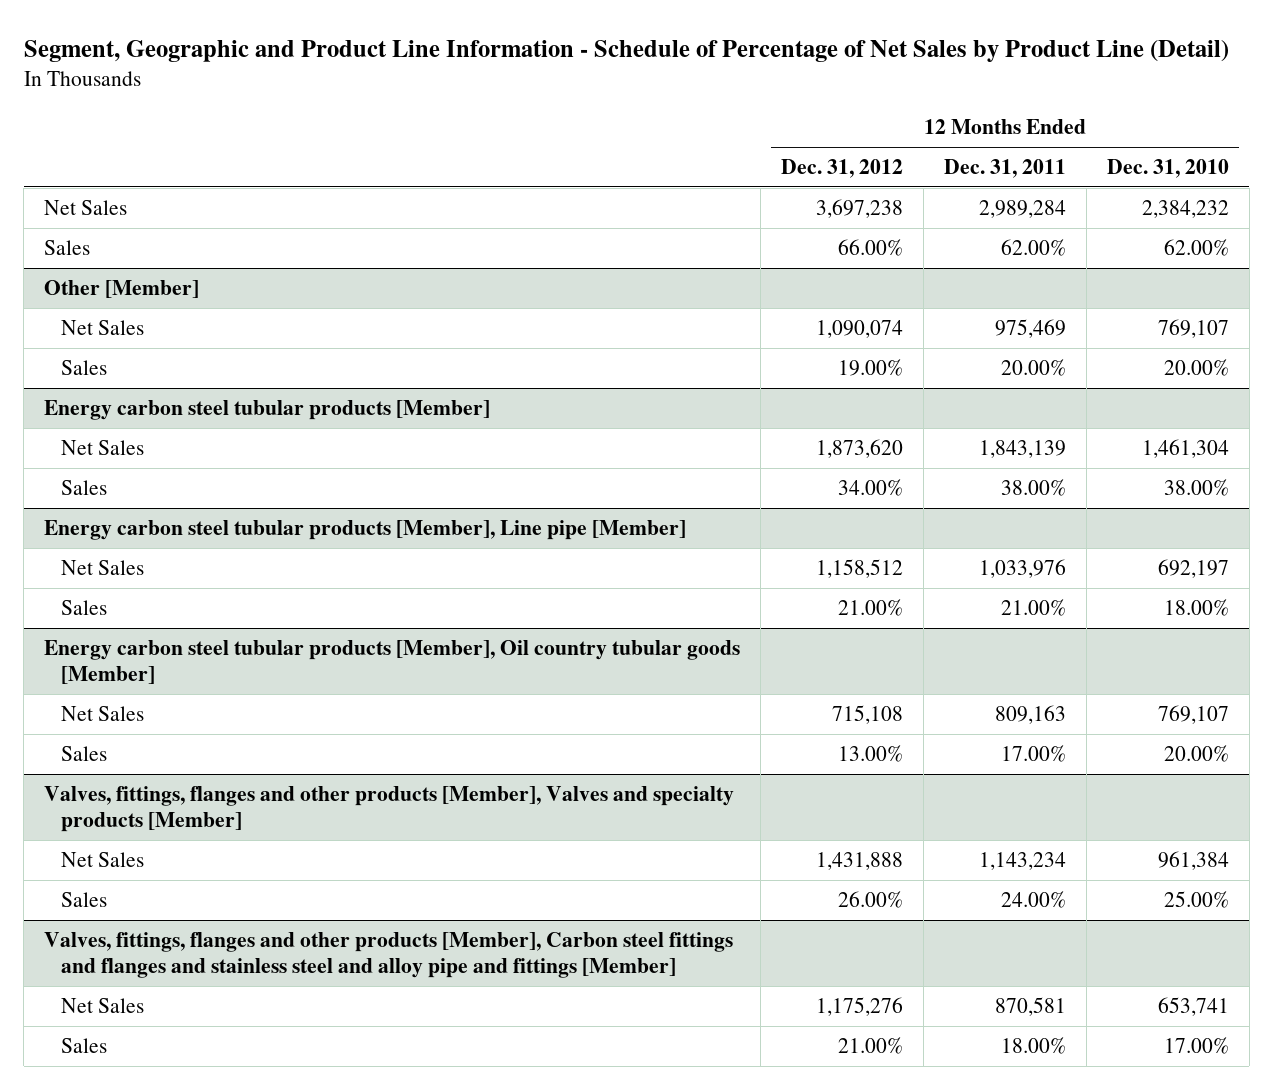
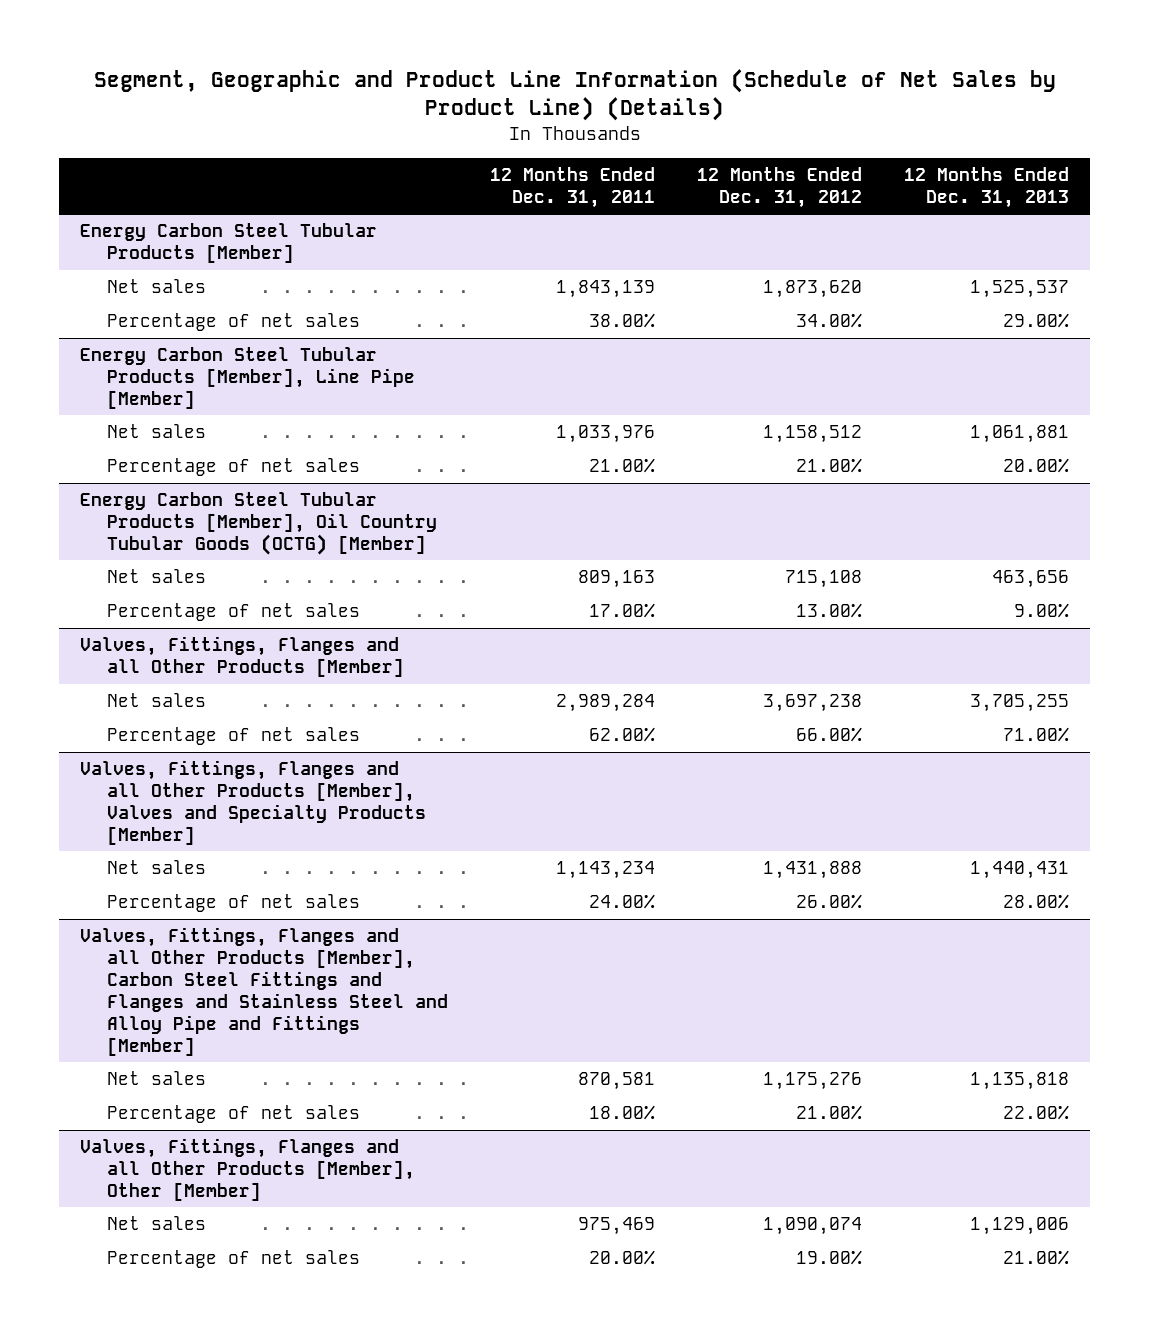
- Segment, Geographic and Product Line Information - Schedule of Percentage of Net Sales by Product Line (Detail)
+ Segment, Geographic and Product Line Information (Schedule of Net Sales by Product Line) (Details)
- | 12 Months Ended Dec. 31, 2012 | 12 Months Ended Dec. 31, 2011 | 12 Months Ended Dec. 31, 2010
+ | 12 Months Ended Dec. 31, 2011 | 12 Months Ended Dec. 31, 2012 | 12 Months Ended Dec. 31, 2013
- Net Sales | 3,697,238 | 2,989,284 | 2,384,232
- Sales | 66.00% | 62.00% | 62.00%
- Other [Member]
- Net Sales | 1,090,074 | 975,469 | 769,107
- Sales | 19.00% | 20.00% | 20.00%
- Energy carbon steel tubular products [Member]
- Net Sales | 1,873,620 | 1,843,139 | 1,461,304
- Sales | 34.00% | 38.00% | 38.00%
- Energy carbon steel tubular products [Member], Line pipe [Member]
- Net Sales | 1,158,512 | 1,033,976 | 692,197
- Sales | 21.00% | 21.00% | 18.00%
- Energy carbon steel tubular products [Member], Oil country tubular goods [Member]
- Net Sales | 715,108 | 809,163 | 769,107
- Sales | 13.00% | 17.00% | 20.00%
- Valves, fittings, flanges and other products [Member], Valves and specialty products [Member]
- Net Sales | 1,431,888 | 1,143,234 | 961,384
- Sales | 26.00% | 24.00% | 25.00%
- Valves, fittings, flanges and other products [Member], Carbon steel fittings and flanges and stainless steel and alloy pipe and fittings [Member]
- Net Sales | 1,175,276 | 870,581 | 653,741
- Sales | 21.00% | 18.00% | 17.00%
+ Energy Carbon Steel Tubular Products [Member]
+ Net sales | 1,843,139 | 1,873,620 | 1,525,537
+ Percentage of net sales | 38.00% | 34.00% | 29.00%
+ Energy Carbon Steel Tubular Products [Member], Line Pipe [Member]
+ Net sales | 1,033,976 | 1,158,512 | 1,061,881
+ Percentage of net sales | 21.00% | 21.00% | 20.00%
+ Energy Carbon Steel Tubular Products [Member], Oil Country Tubular Goods (OCTG) [Member]
+ Net sales | 809,163 | 715,108 | 463,656
+ Percentage of net sales | 17.00% | 13.00% | 9.00%
+ Valves, Fittings, Flanges and all Other Products [Member]
+ Net sales | 2,989,284 | 3,697,238 | 3,705,255
+ Percentage of net sales | 62.00% | 66.00% | 71.00%
+ Valves, Fittings, Flanges and all Other Products [Member], Valves and Specialty Products [Member]
+ Net sales | 1,143,234 | 1,431,888 | 1,440,431
+ Percentage of net sales | 24.00% | 26.00% | 28.00%
+ Valves, Fittings, Flanges and all Other Products [Member], Carbon Steel Fittings and Flanges and Stainless Steel and Alloy Pipe and Fittings [Member]
+ Net sales | 870,581 | 1,175,276 | 1,135,818
+ Percentage of net sales | 18.00% | 21.00% | 22.00%
+ Valves, Fittings, Flanges and all Other Products [Member], Other [Member]
+ Net sales | 975,469 | 1,090,074 | 1,129,006
+ Percentage of net sales | 20.00% | 19.00% | 21.00%

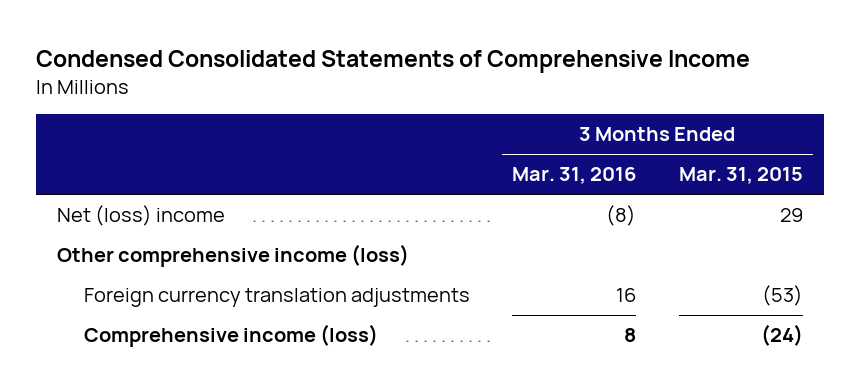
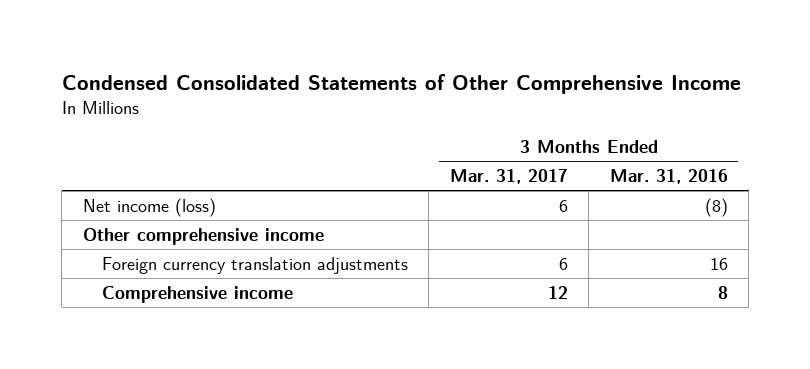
- Condensed Consolidated Statements of Comprehensive Income
+ Condensed Consolidated Statements of Other Comprehensive Income
- | 3 Months Ended Mar. 31, 2016 | 3 Months Ended Mar. 31, 2015
+ | 3 Months Ended Mar. 31, 2017 | 3 Months Ended Mar. 31, 2016
- Net (loss) income | (8) | 29
- Other comprehensive income (loss)
+ Net income (loss) | 6 | (8)
+ Other comprehensive income
- Comprehensive income (loss) | 8 | (24)
+ Comprehensive income | 12 | 8

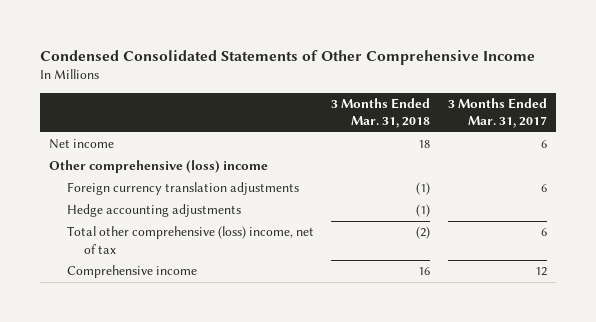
- | 3 Months Ended Mar. 31, 2017 | 3 Months Ended Mar. 31, 2016
+ | 3 Months Ended Mar. 31, 2018 | 3 Months Ended Mar. 31, 2017
- Net income (loss) | 6 | (8)
- Other comprehensive income
+ Net income | 18 | 6
+ Other comprehensive (loss) income
+ Hedge accounting adjustments | (1) |
+ Total other comprehensive (loss) income, net of tax | (2) | 6

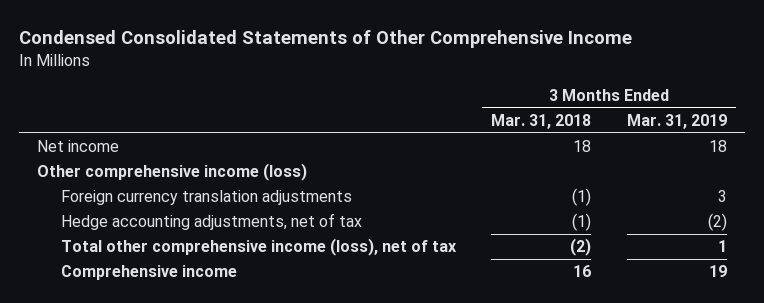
- | 3 Months Ended Mar. 31, 2018 | 3 Months Ended Mar. 31, 2017
+ | 3 Months Ended Mar. 31, 2018 | 3 Months Ended Mar. 31, 2019
- Other comprehensive (loss) income
+ Other comprehensive income (loss)
- Hedge accounting adjustments | (1) |
- Total other comprehensive (loss) income, net of tax | (2) | 6
+ Hedge accounting adjustments, net of tax | (1) | (2)
+ Total other comprehensive income (loss), net of tax | (2) | 1

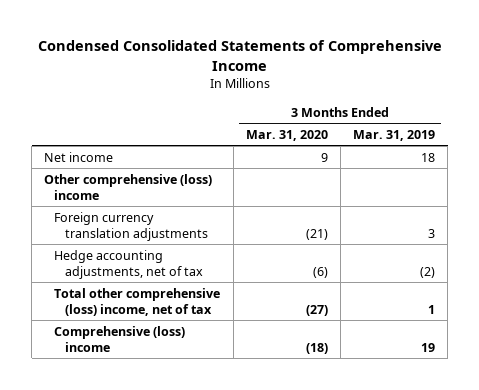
- Condensed Consolidated Statements of Other Comprehensive Income
+ Condensed Consolidated Statements of Comprehensive Income
- | 3 Months Ended Mar. 31, 2018 | 3 Months Ended Mar. 31, 2019
+ | 3 Months Ended Mar. 31, 2020 | 3 Months Ended Mar. 31, 2019
- Other comprehensive income (loss)
+ Other comprehensive (loss) income
- Total other comprehensive income (loss), net of tax | (2) | 1
- Comprehensive income | 16 | 19
+ Total other comprehensive (loss) income, net of tax | (27) | 1
+ Comprehensive (loss) income | (18) | 19

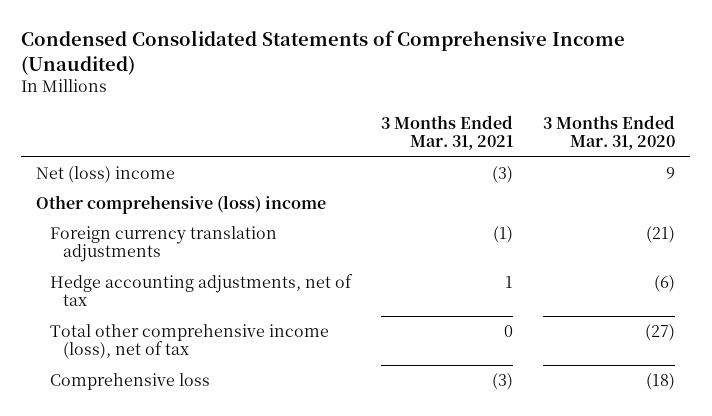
- Condensed Consolidated Statements of Comprehensive Income
+ Condensed Consolidated Statements of Comprehensive Income (Unaudited)
- | 3 Months Ended Mar. 31, 2020 | 3 Months Ended Mar. 31, 2019
+ | 3 Months Ended Mar. 31, 2021 | 3 Months Ended Mar. 31, 2020
- Net income | 9 | 18
+ Net (loss) income | (3) | 9
- Total other comprehensive (loss) income, net of tax | (27) | 1
- Comprehensive (loss) income | (18) | 19
+ Total other comprehensive income (loss), net of tax | 0 | (27)
+ Comprehensive loss | (3) | (18)

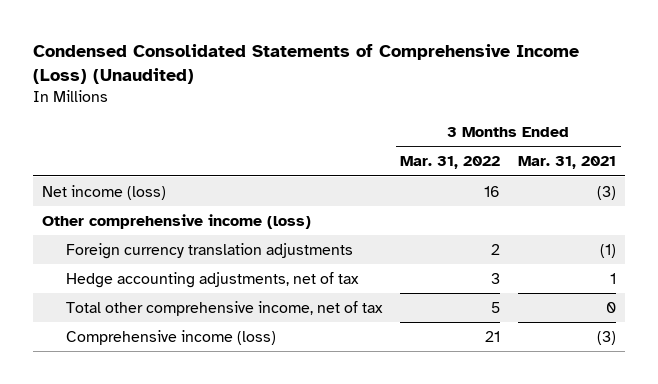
- Condensed Consolidated Statements of Comprehensive Income (Unaudited)
+ Condensed Consolidated Statements of Comprehensive Income (Loss) (Unaudited)
- | 3 Months Ended Mar. 31, 2021 | 3 Months Ended Mar. 31, 2020
+ | 3 Months Ended Mar. 31, 2022 | 3 Months Ended Mar. 31, 2021
- Net (loss) income | (3) | 9
- Other comprehensive (loss) income
+ Net income (loss) | 16 | (3)
+ Other comprehensive income (loss)
- Total other comprehensive income (loss), net of tax | 0 | (27)
- Comprehensive loss | (3) | (18)
+ Total other comprehensive income, net of tax | 5 | 0
+ Comprehensive income (loss) | 21 | (3)

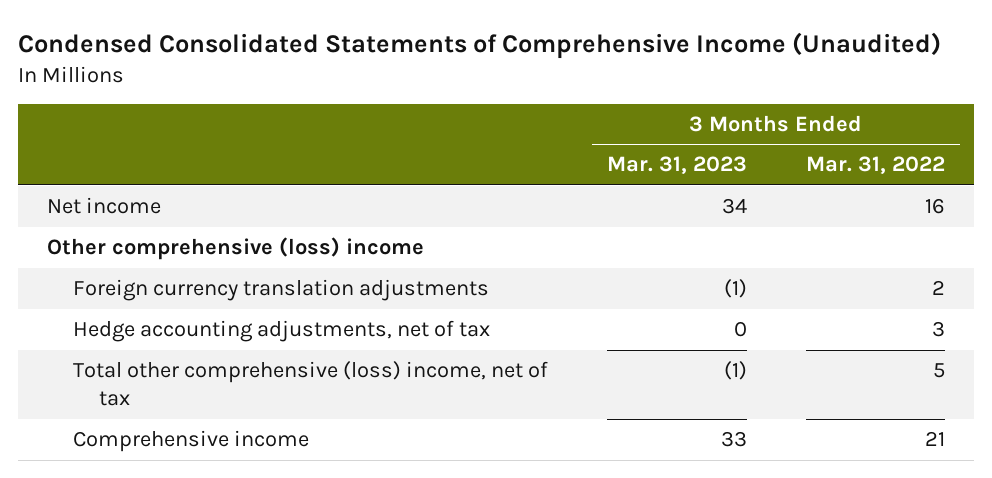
- Condensed Consolidated Statements of Comprehensive Income (Loss) (Unaudited)
+ Condensed Consolidated Statements of Comprehensive Income (Unaudited)
- | 3 Months Ended Mar. 31, 2022 | 3 Months Ended Mar. 31, 2021
+ | 3 Months Ended Mar. 31, 2023 | 3 Months Ended Mar. 31, 2022
- Net income (loss) | 16 | (3)
- Other comprehensive income (loss)
+ Net income | 34 | 16
+ Other comprehensive (loss) income
- Total other comprehensive income, net of tax | 5 | 0
- Comprehensive income (loss) | 21 | (3)
+ Total other comprehensive (loss) income, net of tax | (1) | 5
+ Comprehensive income | 33 | 21

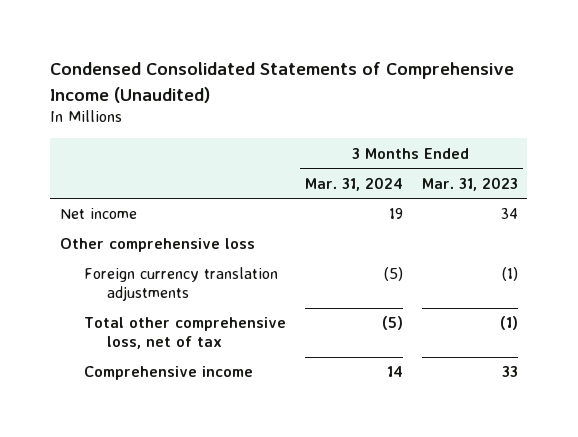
- | 3 Months Ended Mar. 31, 2023 | 3 Months Ended Mar. 31, 2022
+ | 3 Months Ended Mar. 31, 2024 | 3 Months Ended Mar. 31, 2023
- Other comprehensive (loss) income
+ Other comprehensive loss
- Hedge accounting adjustments, net of tax | 0 | 3
- Total other comprehensive (loss) income, net of tax | (1) | 5
+ Total other comprehensive loss, net of tax | (5) | (1)

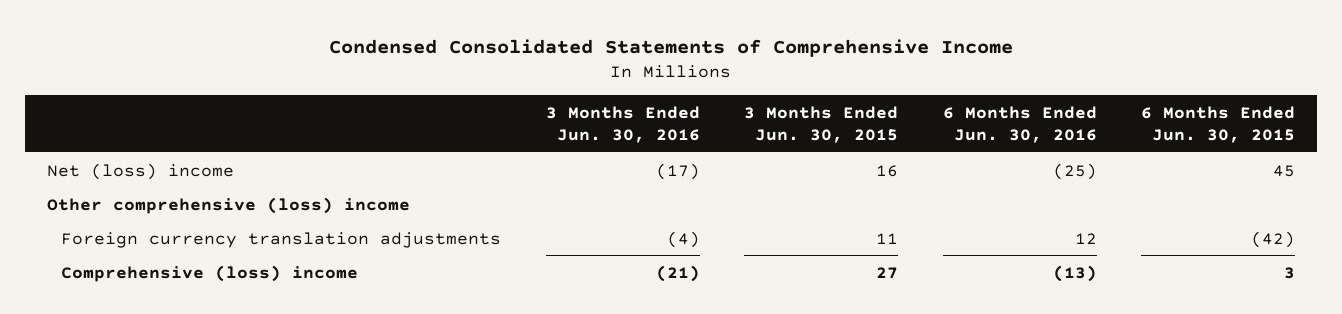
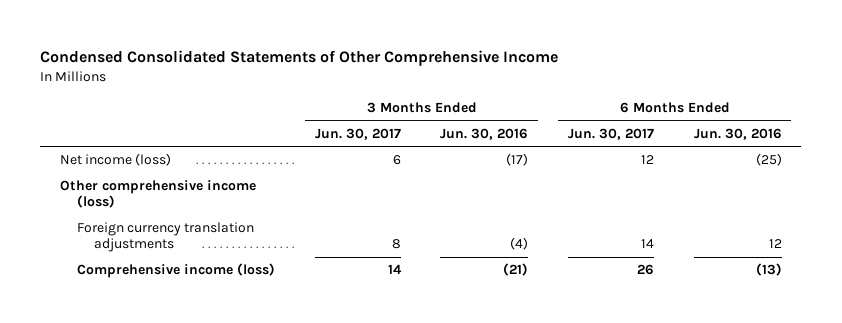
- Condensed Consolidated Statements of Comprehensive Income
+ Condensed Consolidated Statements of Other Comprehensive Income
- | 3 Months Ended Jun. 30, 2016 | 3 Months Ended Jun. 30, 2015 | 6 Months Ended Jun. 30, 2016 | 6 Months Ended Jun. 30, 2015
+ | 3 Months Ended Jun. 30, 2017 | 3 Months Ended Jun. 30, 2016 | 6 Months Ended Jun. 30, 2017 | 6 Months Ended Jun. 30, 2016
- Net (loss) income | (17) | 16 | (25) | 45
- Other comprehensive (loss) income
+ Net income (loss) | 6 | (17) | 12 | (25)
+ Other comprehensive income (loss)
- Comprehensive (loss) income | (21) | 27 | (13) | 3
+ Comprehensive income (loss) | 14 | (21) | 26 | (13)

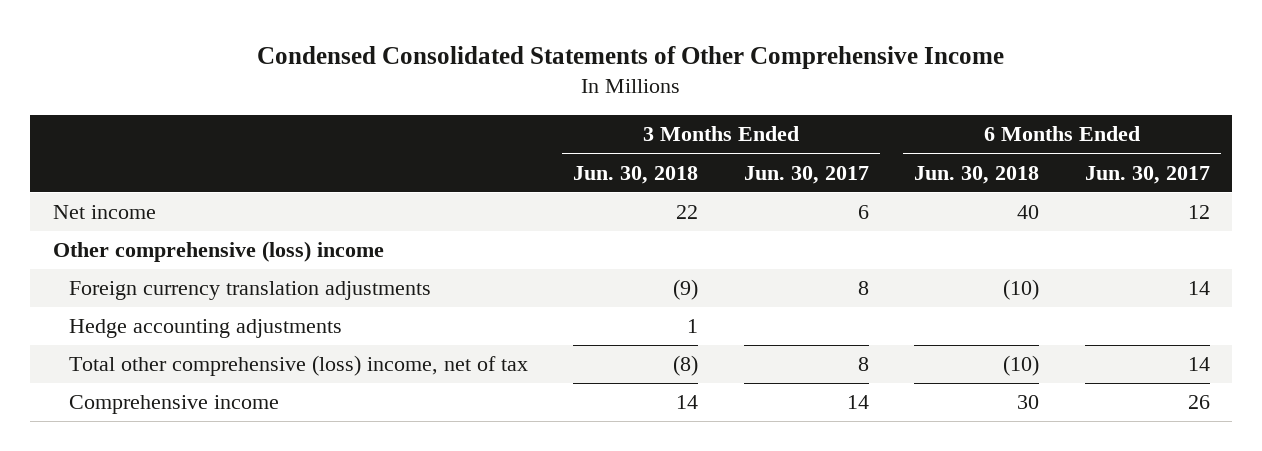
- | 3 Months Ended Jun. 30, 2017 | 3 Months Ended Jun. 30, 2016 | 6 Months Ended Jun. 30, 2017 | 6 Months Ended Jun. 30, 2016
+ | 3 Months Ended Jun. 30, 2018 | 3 Months Ended Jun. 30, 2017 | 6 Months Ended Jun. 30, 2018 | 6 Months Ended Jun. 30, 2017
- Net income (loss) | 6 | (17) | 12 | (25)
- Other comprehensive income (loss)
+ Net income | 22 | 6 | 40 | 12
+ Other comprehensive (loss) income
- Comprehensive income (loss) | 14 | (21) | 26 | (13)
+ Hedge accounting adjustments | 1 | | |
+ Total other comprehensive (loss) income, net of tax | (8) | 8 | (10) | 14
+ Comprehensive income | 14 | 14 | 30 | 26

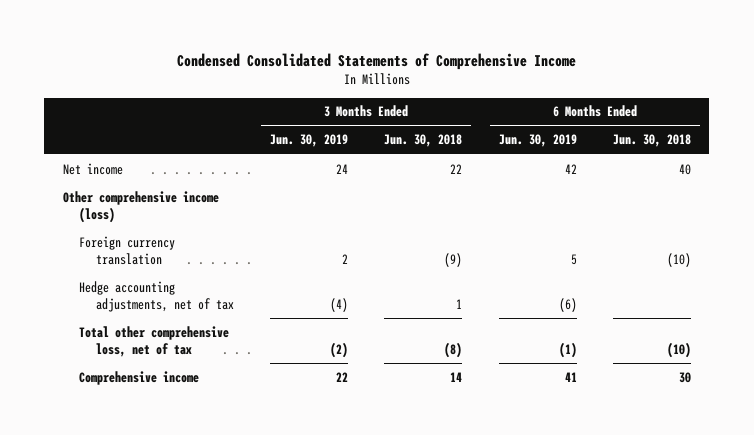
- Condensed Consolidated Statements of Other Comprehensive Income
+ Condensed Consolidated Statements of Comprehensive Income
- | 3 Months Ended Jun. 30, 2018 | 3 Months Ended Jun. 30, 2017 | 6 Months Ended Jun. 30, 2018 | 6 Months Ended Jun. 30, 2017
+ | 3 Months Ended Jun. 30, 2019 | 3 Months Ended Jun. 30, 2018 | 6 Months Ended Jun. 30, 2019 | 6 Months Ended Jun. 30, 2018
- Other comprehensive (loss) income
- Foreign currency translation adjustments | (9) | 8 | (10) | 14
- Hedge accounting adjustments | 1 | | |
- Total other comprehensive (loss) income, net of tax | (8) | 8 | (10) | 14
+ Other comprehensive income (loss)
+ Foreign currency translation | 2 | (9) | 5 | (10)
+ Hedge accounting adjustments, net of tax | (4) | 1 | (6) |
+ Total other comprehensive loss, net of tax | (2) | (8) | (1) | (10)

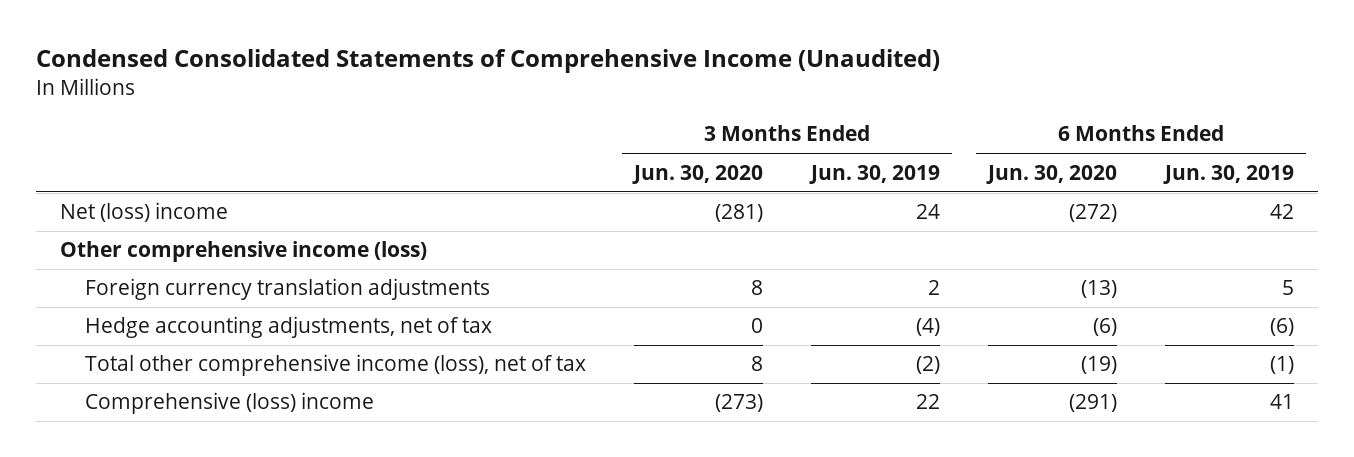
- Condensed Consolidated Statements of Comprehensive Income
+ Condensed Consolidated Statements of Comprehensive Income (Unaudited)
- | 3 Months Ended Jun. 30, 2019 | 3 Months Ended Jun. 30, 2018 | 6 Months Ended Jun. 30, 2019 | 6 Months Ended Jun. 30, 2018
+ | 3 Months Ended Jun. 30, 2020 | 3 Months Ended Jun. 30, 2019 | 6 Months Ended Jun. 30, 2020 | 6 Months Ended Jun. 30, 2019
- Net income | 24 | 22 | 42 | 40
+ Net (loss) income | (281) | 24 | (272) | 42
- Foreign currency translation | 2 | (9) | 5 | (10)
+ Foreign currency translation adjustments | 8 | 2 | (13) | 5
- Total other comprehensive loss, net of tax | (2) | (8) | (1) | (10)
- Comprehensive income | 22 | 14 | 41 | 30
+ Total other comprehensive income (loss), net of tax | 8 | (2) | (19) | (1)
+ Comprehensive (loss) income | (273) | 22 | (291) | 41

